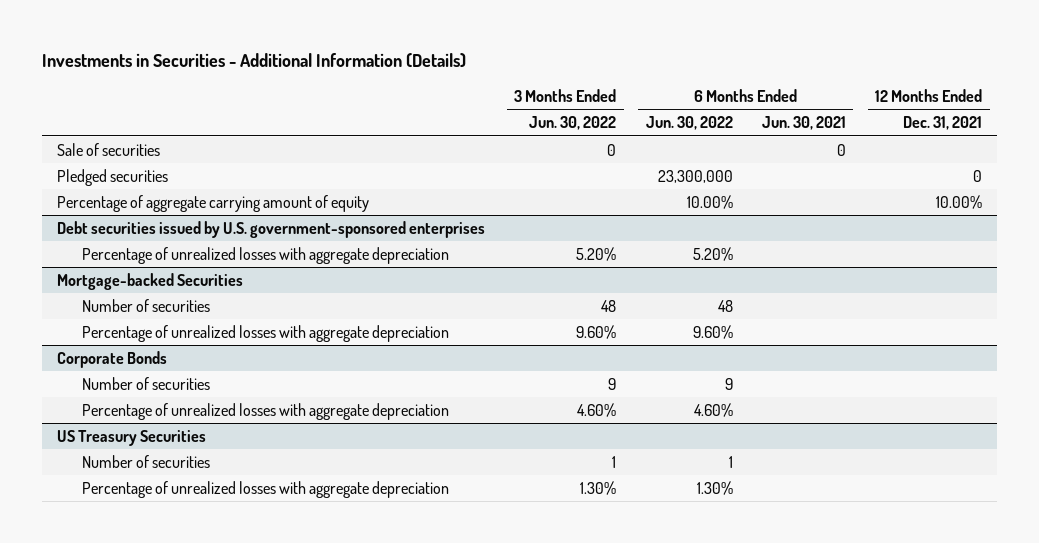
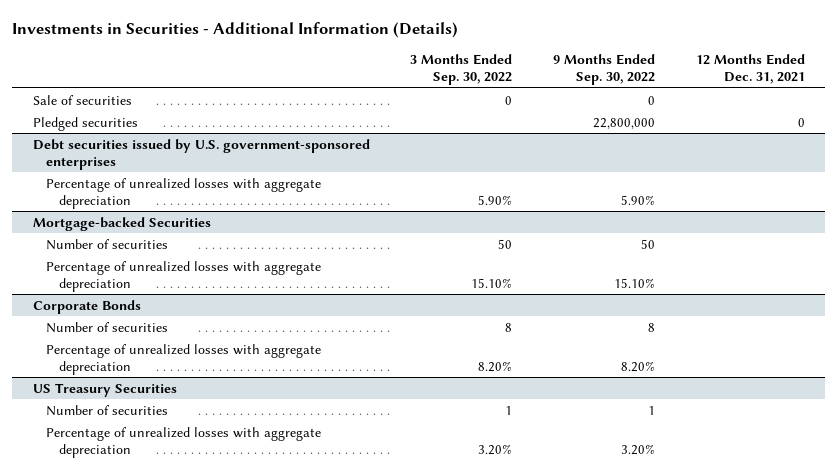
- | 3 Months Ended Jun. 30, 2022 | 6 Months Ended Jun. 30, 2022 | 6 Months Ended Jun. 30, 2021 | 12 Months Ended Dec. 31, 2021
+ | 3 Months Ended Sep. 30, 2022 | 9 Months Ended Sep. 30, 2022 | 12 Months Ended Dec. 31, 2021
- Percentage of aggregate carrying amount of equity | | 10.00% | | 10.00%

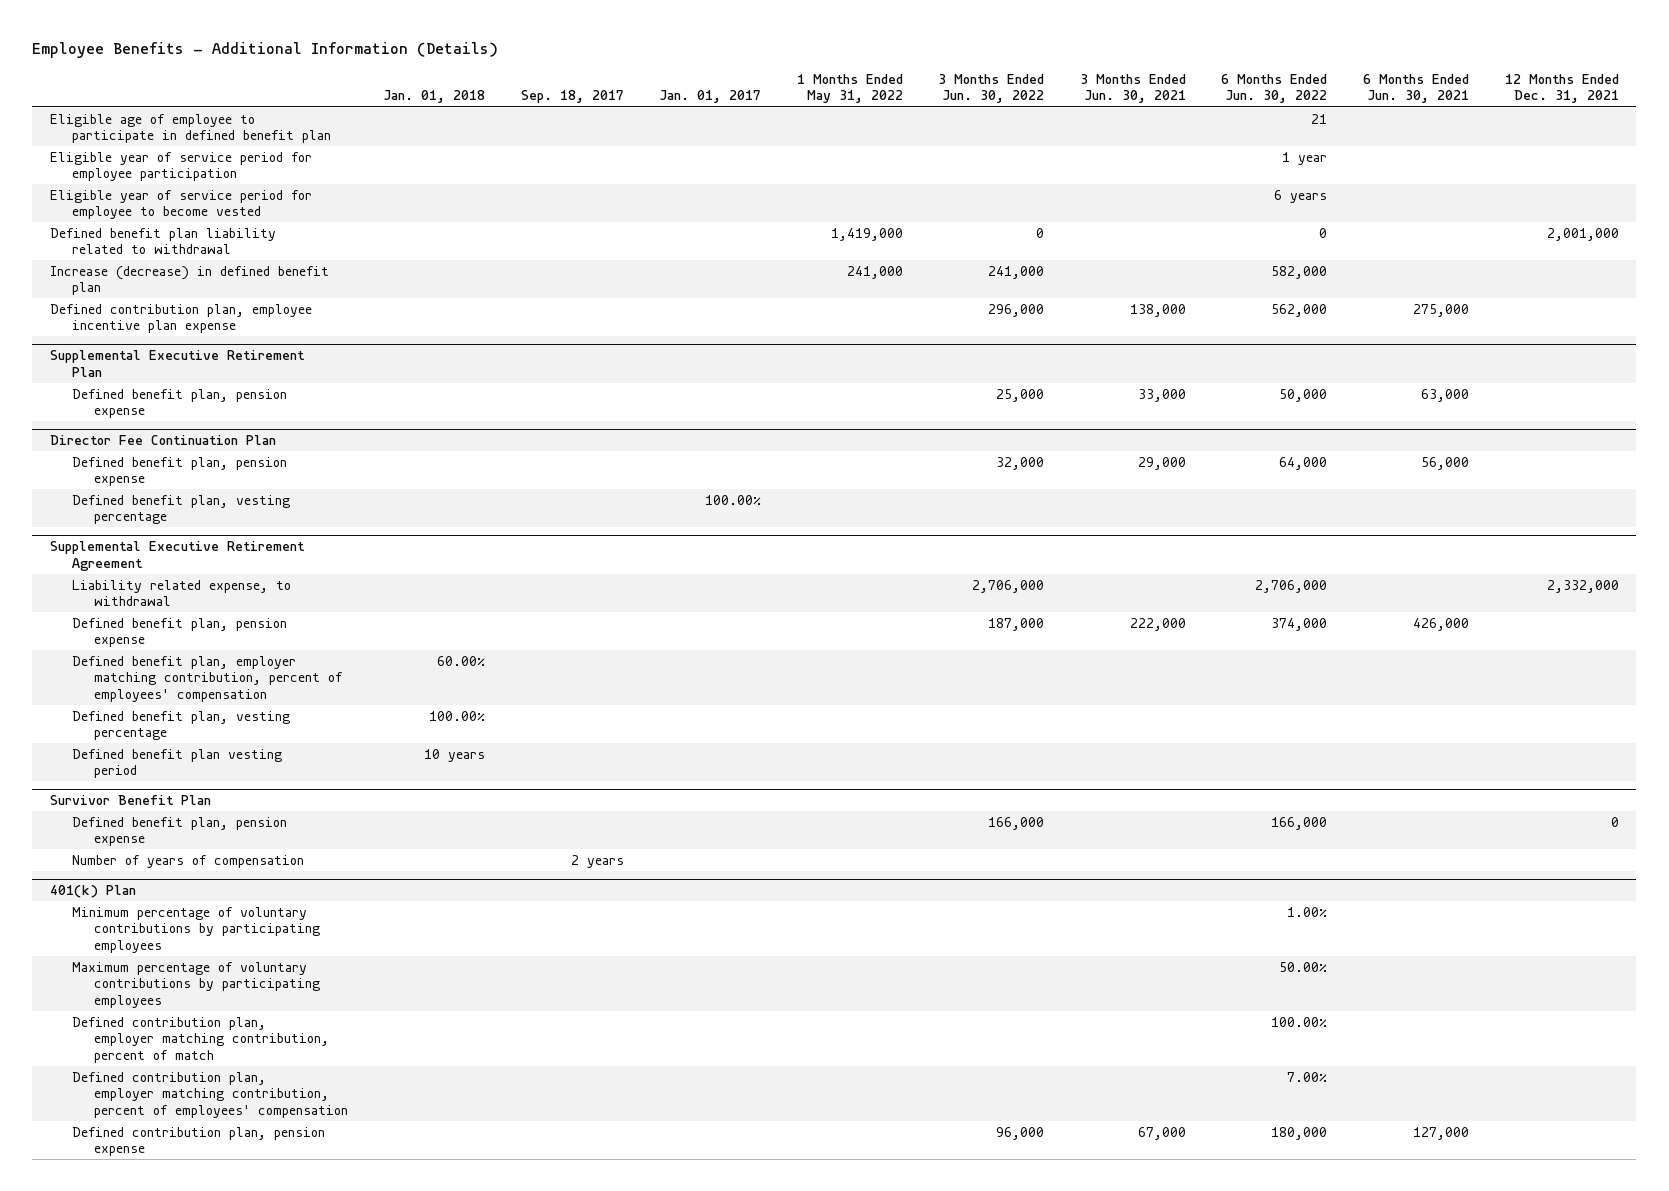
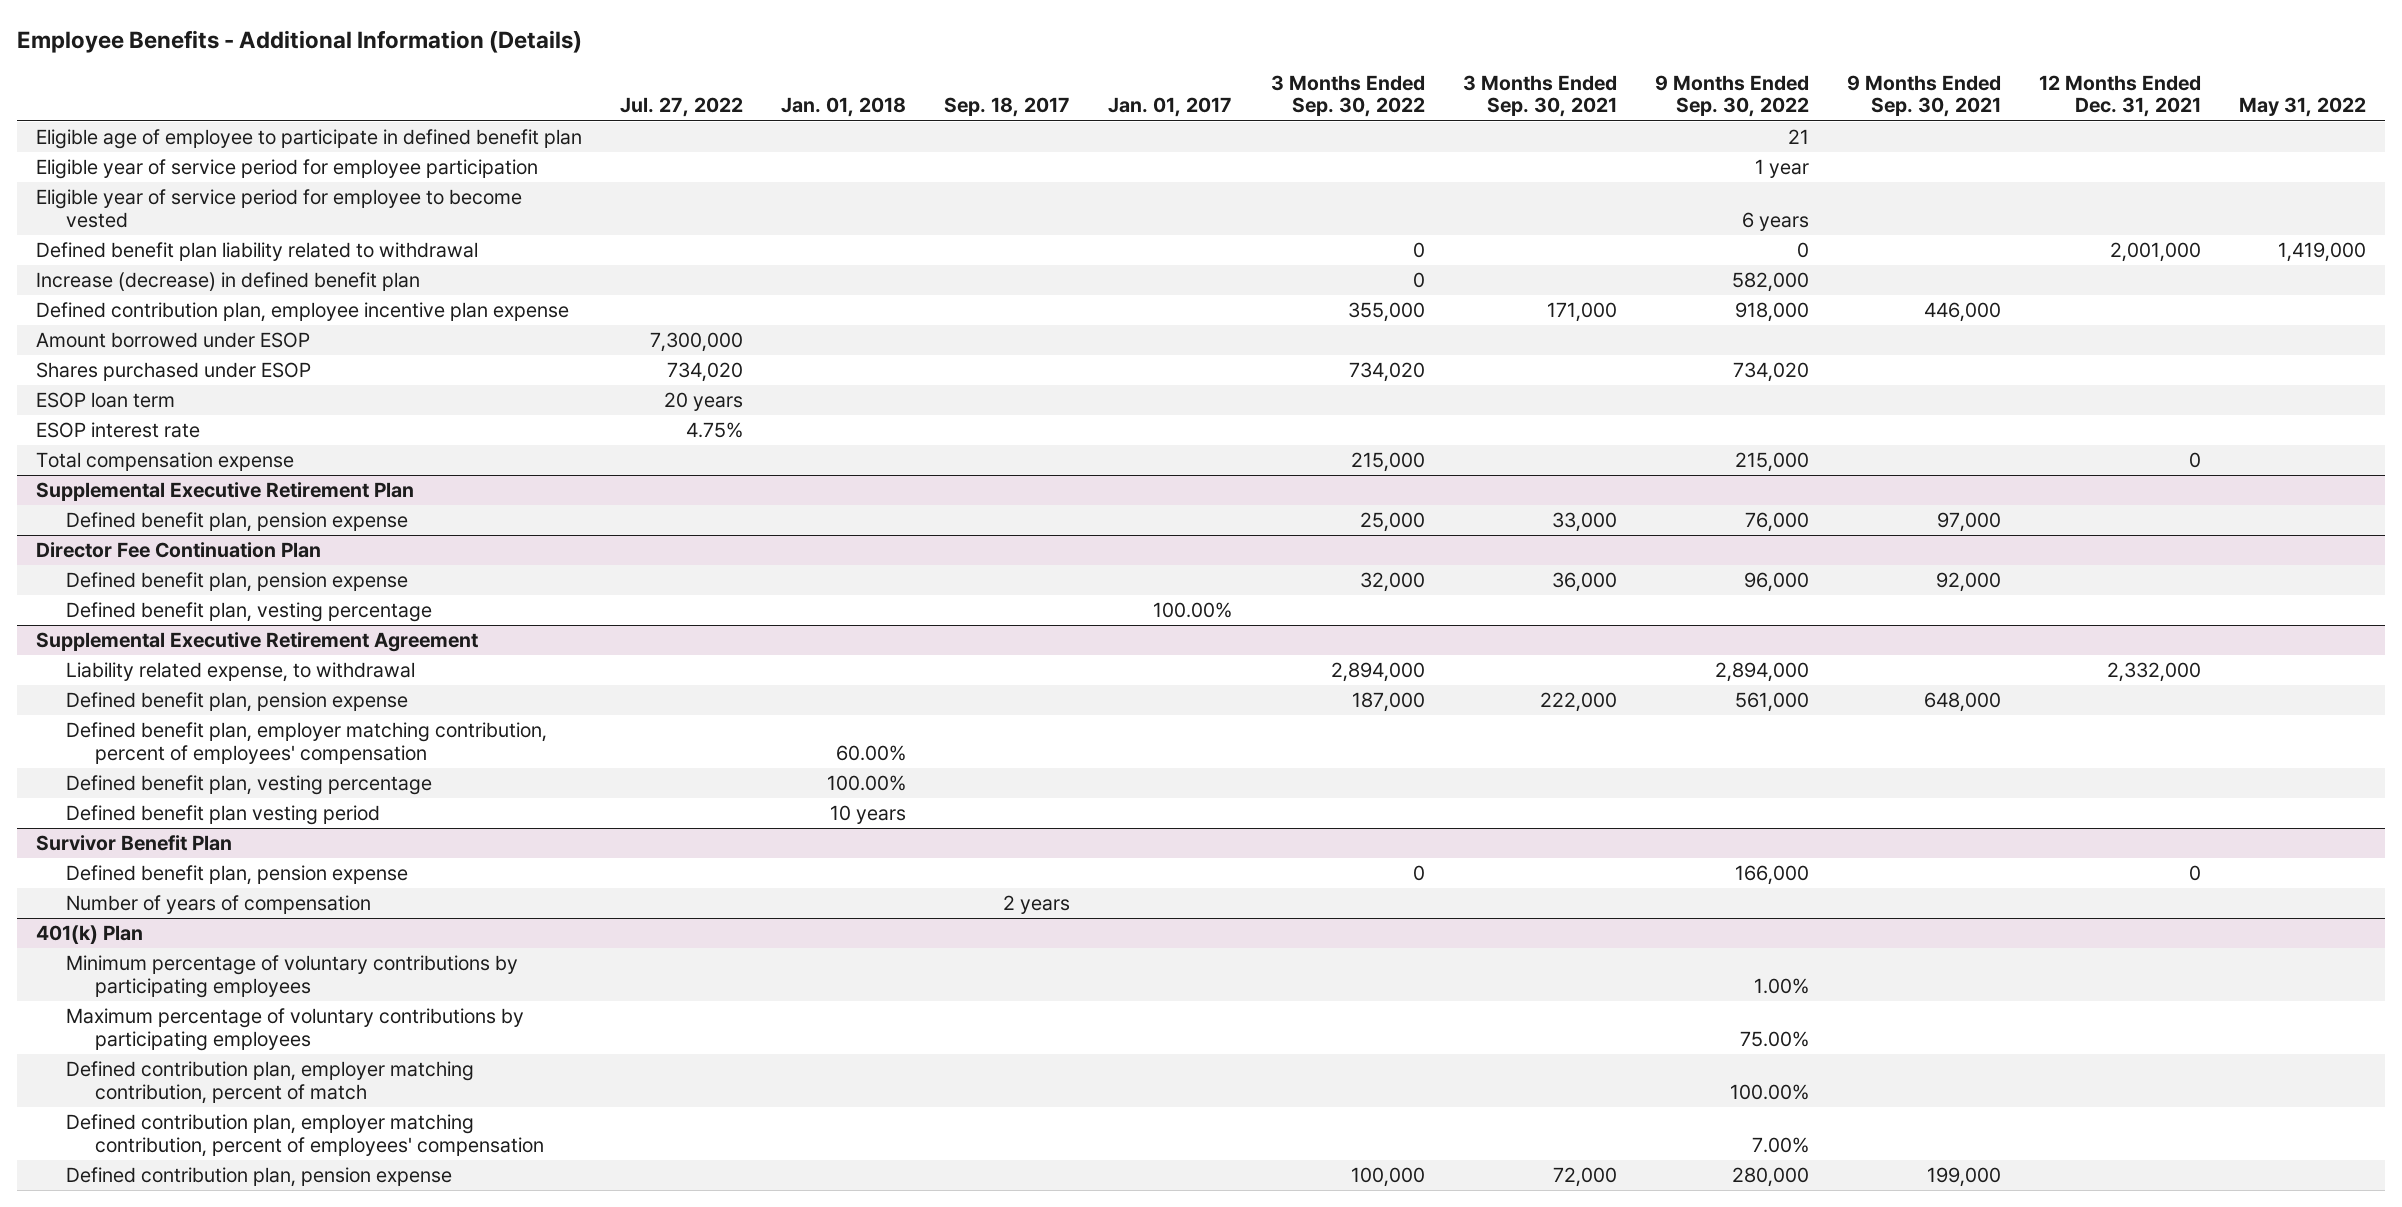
- | Jan. 01, 2018 | Sep. 18, 2017 | Jan. 01, 2017 | 1 Months Ended May 31, 2022 | 3 Months Ended Jun. 30, 2022 | 3 Months Ended Jun. 30, 2021 | 6 Months Ended Jun. 30, 2022 | 6 Months Ended Jun. 30, 2021 | 12 Months Ended Dec. 31, 2021
+ | Jul. 27, 2022 | Jan. 01, 2018 | Sep. 18, 2017 | Jan. 01, 2017 | 3 Months Ended Sep. 30, 2022 | 3 Months Ended Sep. 30, 2021 | 9 Months Ended Sep. 30, 2022 | 9 Months Ended Sep. 30, 2021 | 12 Months Ended Dec. 31, 2021 | May 31, 2022
+ Amount borrowed under ESOP | 7,300,000 | | | | | | | | |
+ Shares purchased under ESOP | 734,020 | | | | 734,020 | | 734,020 | | |
+ ESOP loan term | 20 years | | | | | | | | |
+ ESOP interest rate | 4.75% | | | | | | | | |
+ Total compensation expense | | | | | 215,000 | | 215,000 | | 0 |

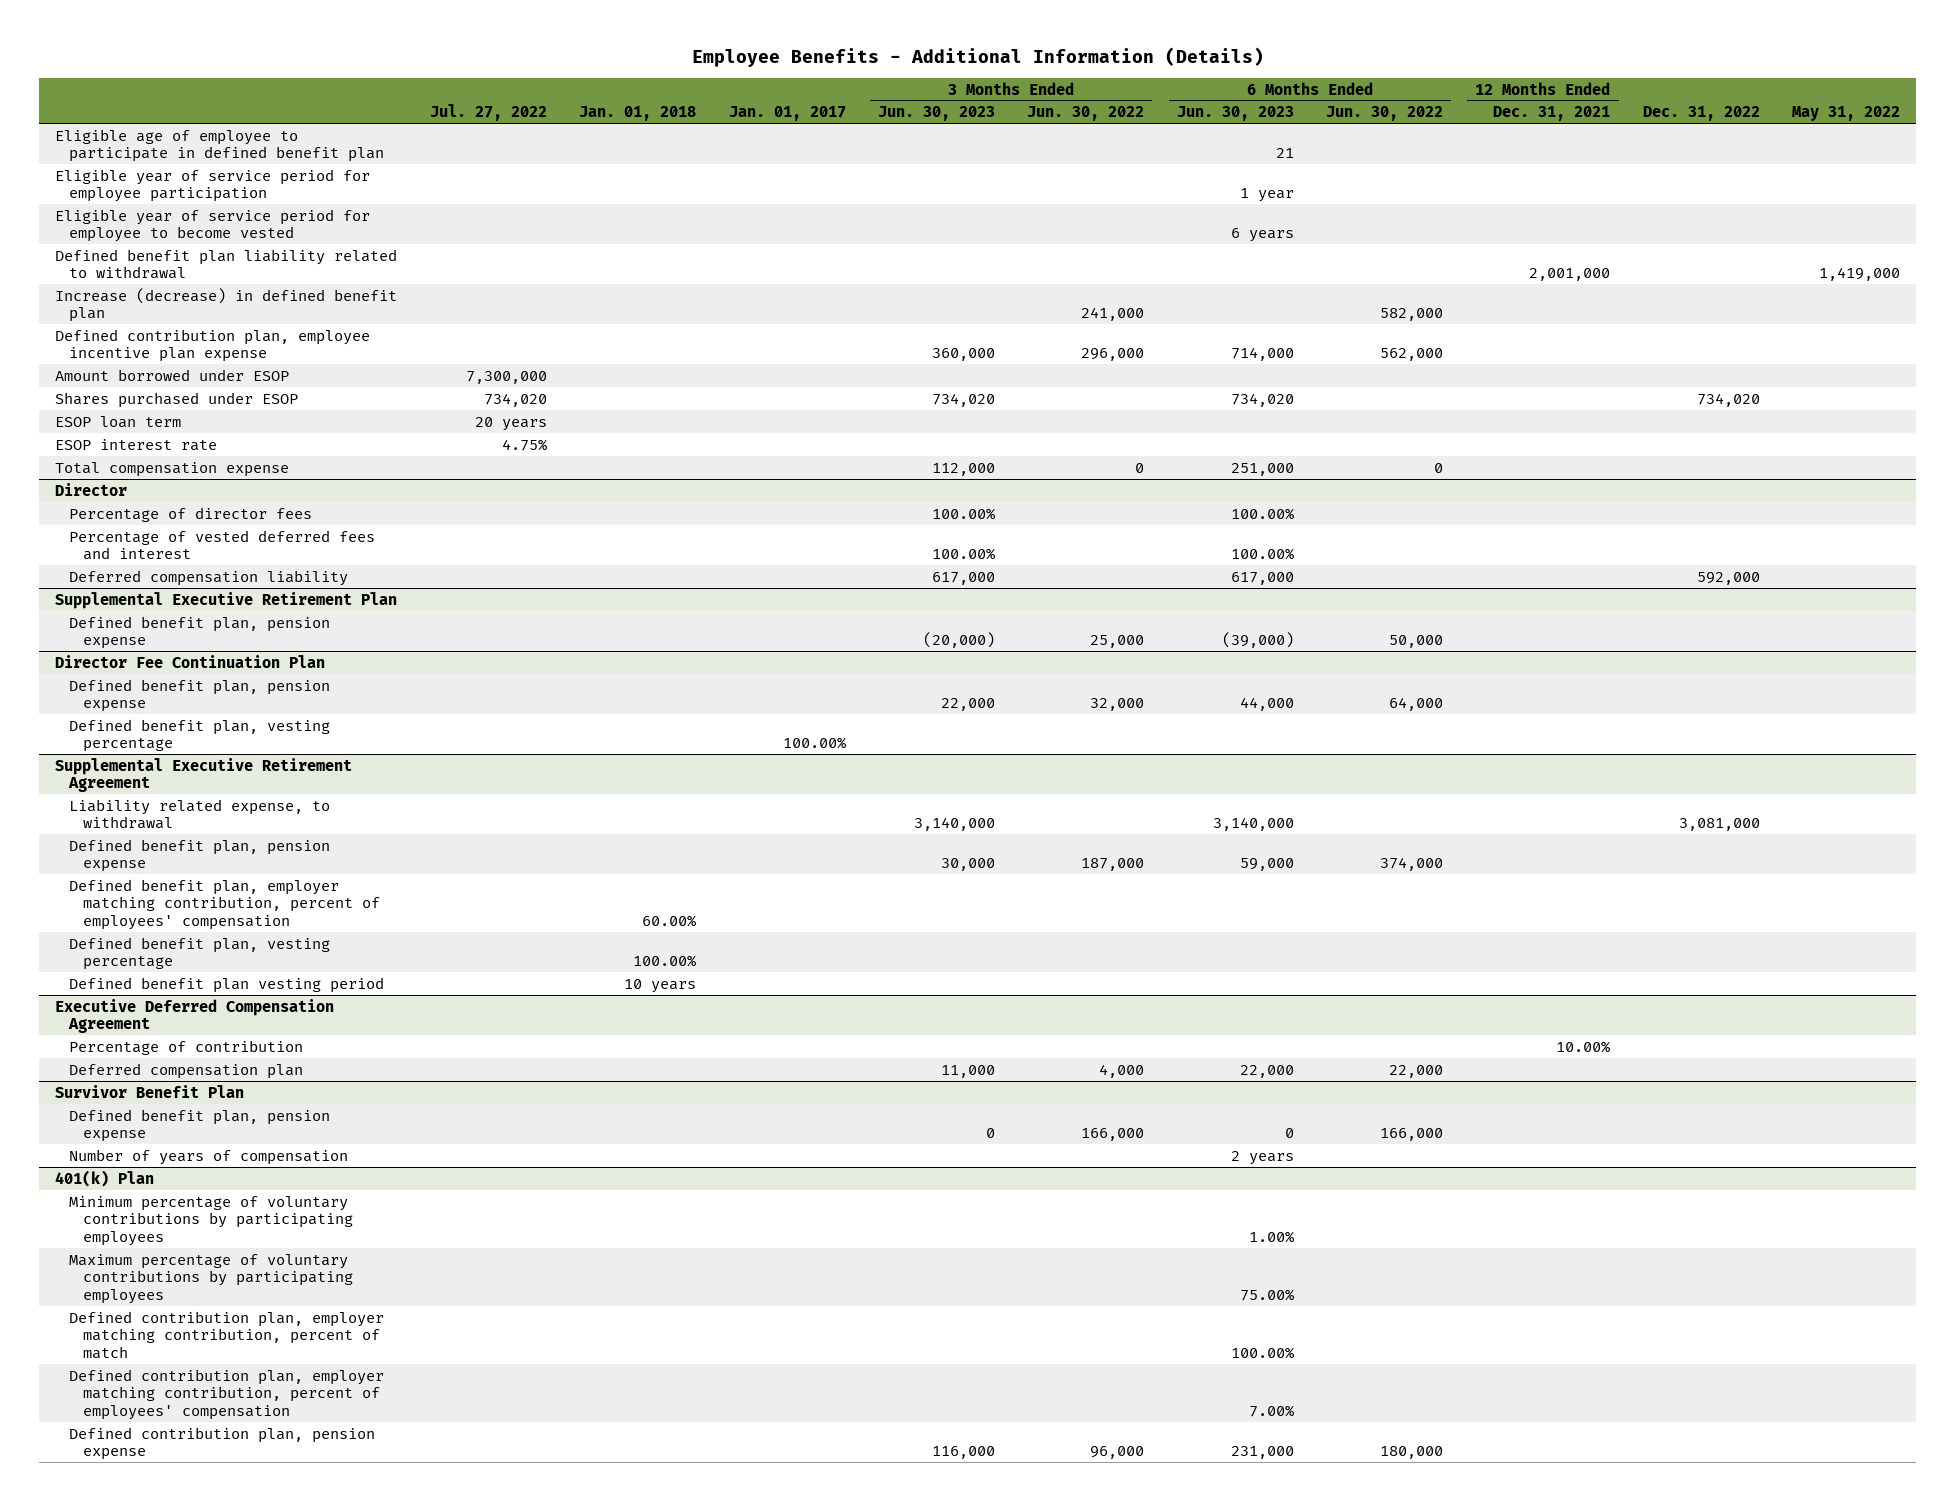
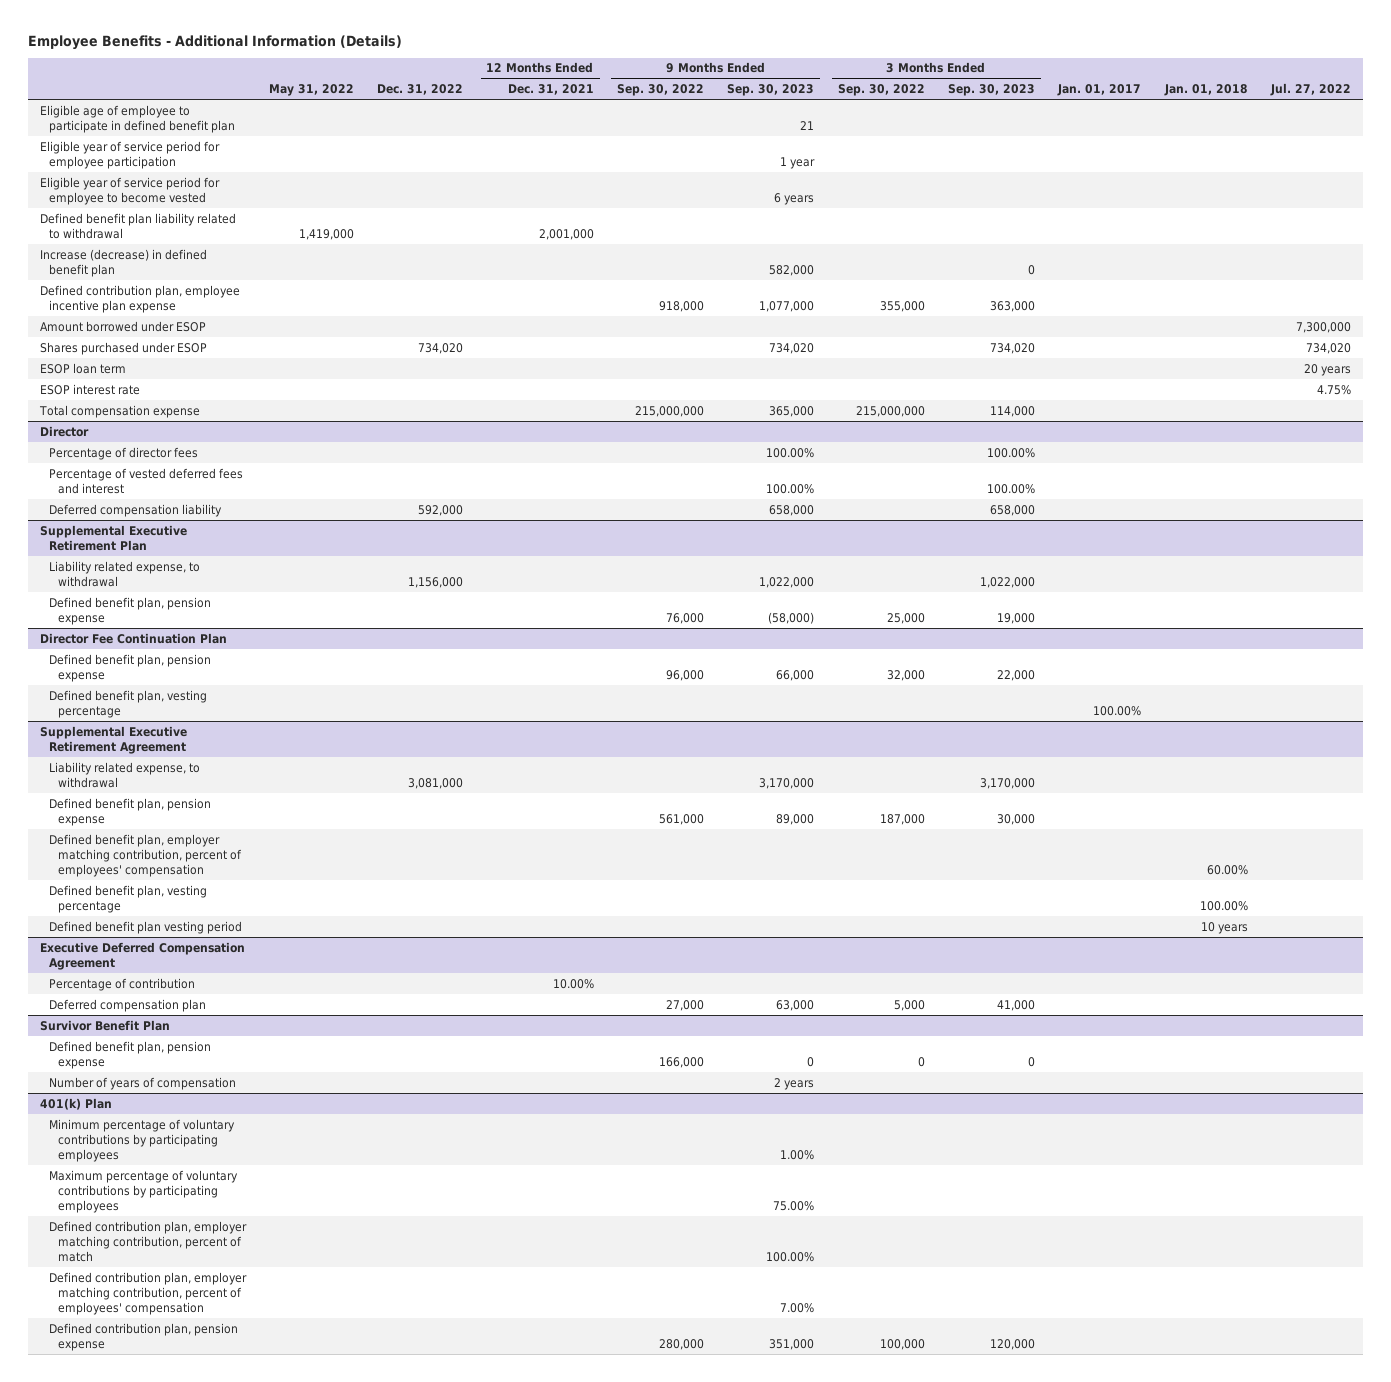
- | Jul. 27, 2022 | Jan. 01, 2018 | Jan. 01, 2017 | 3 Months Ended Jun. 30, 2023 | 3 Months Ended Jun. 30, 2022 | 6 Months Ended Jun. 30, 2023 | 6 Months Ended Jun. 30, 2022 | 12 Months Ended Dec. 31, 2021 | Dec. 31, 2022 | May 31, 2022
+ | May 31, 2022 | Dec. 31, 2022 | 12 Months Ended Dec. 31, 2021 | 9 Months Ended Sep. 30, 2022 | 9 Months Ended Sep. 30, 2023 | 3 Months Ended Sep. 30, 2022 | 3 Months Ended Sep. 30, 2023 | Jan. 01, 2017 | Jan. 01, 2018 | Jul. 27, 2022
@ Supplemental Executive Retirement Plan
+ Liability related expense, to withdrawal | | 1,156,000 | | | 1,022,000 | | 1,022,000 | | |

